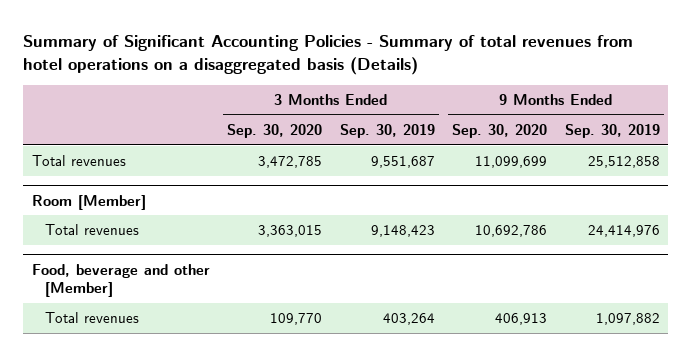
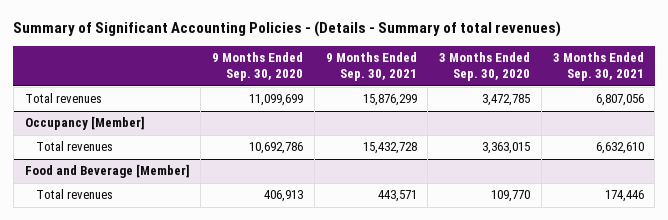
- Summary of Significant Accounting Policies - Summary of total revenues from hotel operations on a disaggregated basis (Details)
+ Summary of Significant Accounting Policies - (Details - Summary of total revenues)
- | 3 Months Ended Sep. 30, 2020 | 3 Months Ended Sep. 30, 2019 | 9 Months Ended Sep. 30, 2020 | 9 Months Ended Sep. 30, 2019
+ | 9 Months Ended Sep. 30, 2020 | 9 Months Ended Sep. 30, 2021 | 3 Months Ended Sep. 30, 2020 | 3 Months Ended Sep. 30, 2021
- Room [Member]
+ Occupancy [Member]
- Food, beverage and other [Member]
+ Food and Beverage [Member]

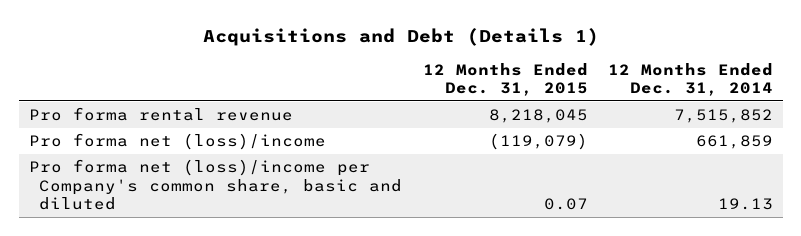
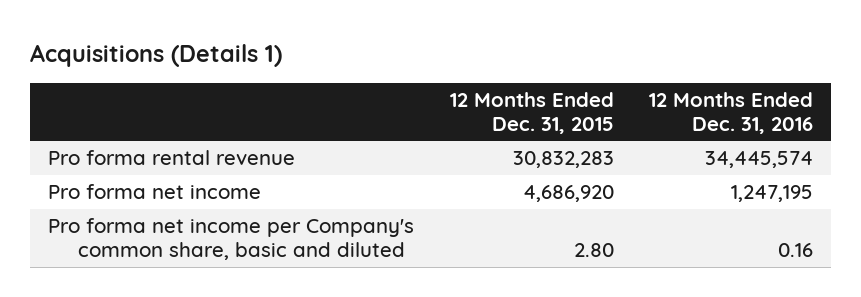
- Acquisitions and Debt (Details 1)
+ Acquisitions (Details 1)
- | 12 Months Ended Dec. 31, 2015 | 12 Months Ended Dec. 31, 2014
+ | 12 Months Ended Dec. 31, 2015 | 12 Months Ended Dec. 31, 2016
- Pro forma rental revenue | 8,218,045 | 7,515,852
- Pro forma net (loss)/income | (119,079) | 661,859
- Pro forma net (loss)/income per Company's common share, basic and diluted | 0.07 | 19.13
+ Pro forma rental revenue | 30,832,283 | 34,445,574
+ Pro forma net income | 4,686,920 | 1,247,195
+ Pro forma net income per Company's common share, basic and diluted | 2.80 | 0.16

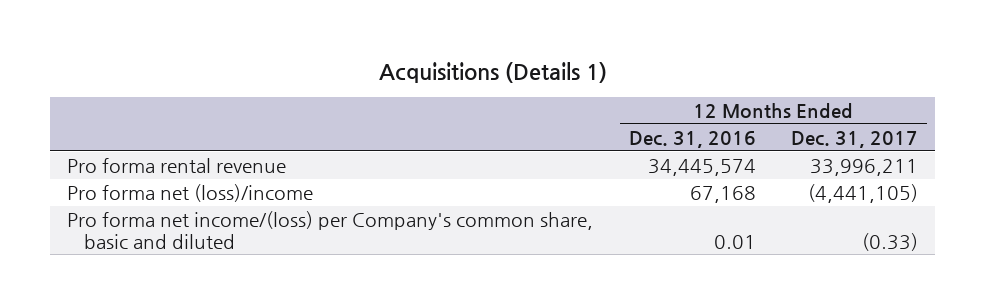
- | 12 Months Ended Dec. 31, 2015 | 12 Months Ended Dec. 31, 2016
+ | 12 Months Ended Dec. 31, 2016 | 12 Months Ended Dec. 31, 2017
- Pro forma net income | 4,686,920 | 1,247,195
- Pro forma net income per Company's common share, basic and diluted | 2.80 | 0.16
+ Pro forma net (loss)/income | 67,168 | (4,441,105)
+ Pro forma net income/(loss) per Company's common share, basic and diluted | 0.01 | (0.33)

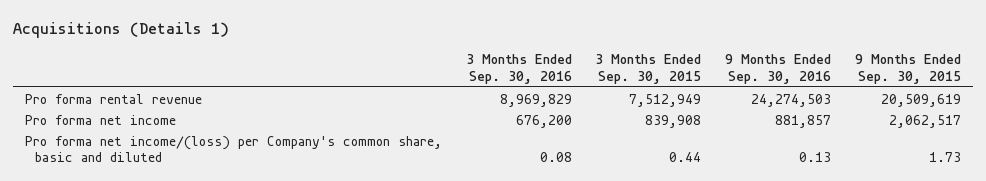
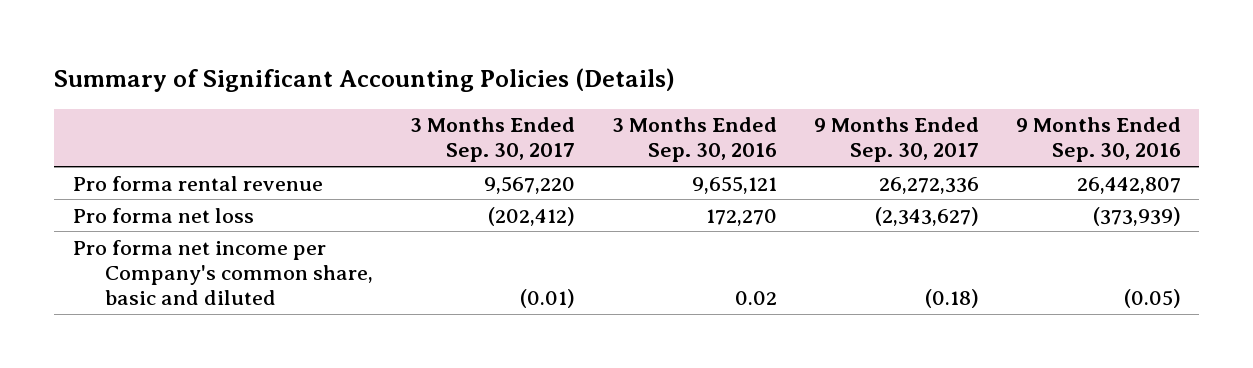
- Acquisitions (Details 1)
+ Summary of Significant Accounting Policies (Details)
- | 3 Months Ended Sep. 30, 2016 | 3 Months Ended Sep. 30, 2015 | 9 Months Ended Sep. 30, 2016 | 9 Months Ended Sep. 30, 2015
+ | 3 Months Ended Sep. 30, 2017 | 3 Months Ended Sep. 30, 2016 | 9 Months Ended Sep. 30, 2017 | 9 Months Ended Sep. 30, 2016
- Pro forma rental revenue | 8,969,829 | 7,512,949 | 24,274,503 | 20,509,619
- Pro forma net income | 676,200 | 839,908 | 881,857 | 2,062,517
- Pro forma net income/(loss) per Company's common share, basic and diluted | 0.08 | 0.44 | 0.13 | 1.73
+ Pro forma rental revenue | 9,567,220 | 9,655,121 | 26,272,336 | 26,442,807
+ Pro forma net loss | (202,412) | 172,270 | (2,343,627) | (373,939)
+ Pro forma net income per Company's common share, basic and diluted | (0.01) | 0.02 | (0.18) | (0.05)

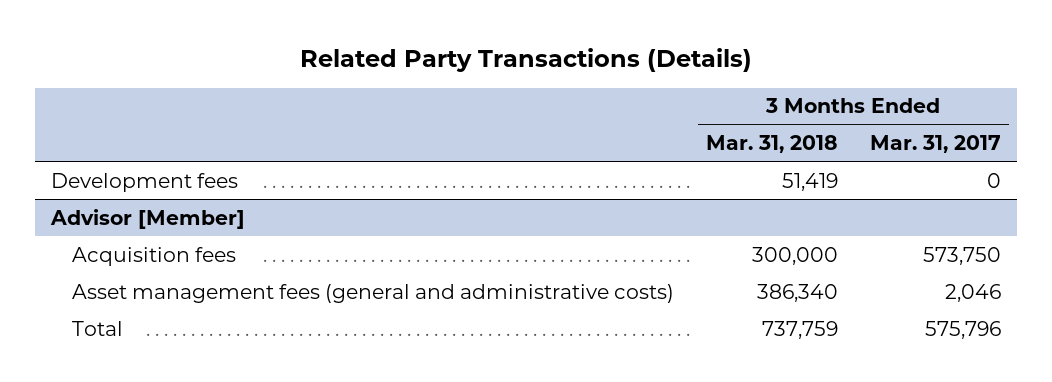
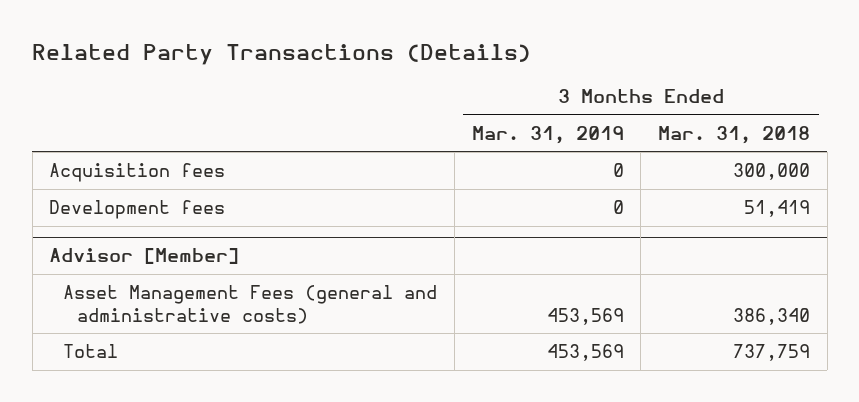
- | 3 Months Ended Mar. 31, 2018 | 3 Months Ended Mar. 31, 2017
+ | 3 Months Ended Mar. 31, 2019 | 3 Months Ended Mar. 31, 2018
+ Acquisition fees | 0 | 300,000
@ Advisor [Member]
- Acquisition fees | 300,000 | 573,750
- Asset management fees (general and administrative costs) | 386,340 | 2,046
+ Asset Management Fees (general and administrative costs) | 453,569 | 386,340

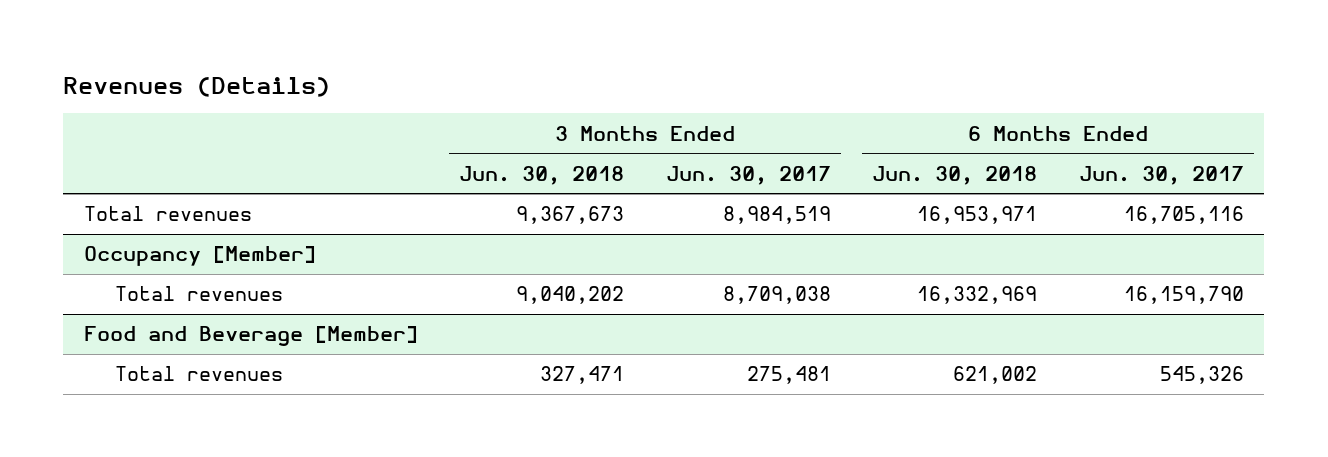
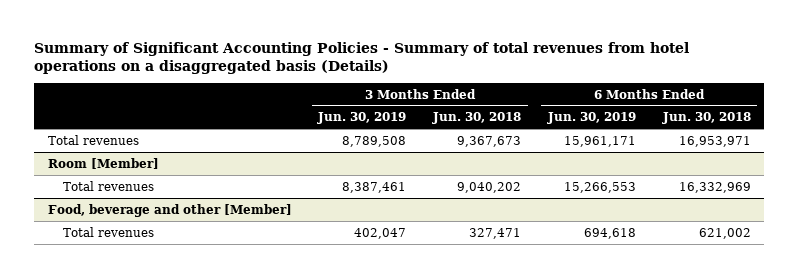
- Revenues (Details)
+ Summary of Significant Accounting Policies - Summary of total revenues from hotel operations on a disaggregated basis (Details)
- | 3 Months Ended Jun. 30, 2018 | 3 Months Ended Jun. 30, 2017 | 6 Months Ended Jun. 30, 2018 | 6 Months Ended Jun. 30, 2017
+ | 3 Months Ended Jun. 30, 2019 | 3 Months Ended Jun. 30, 2018 | 6 Months Ended Jun. 30, 2019 | 6 Months Ended Jun. 30, 2018
- Occupancy [Member]
+ Room [Member]
- Food and Beverage [Member]
+ Food, beverage and other [Member]

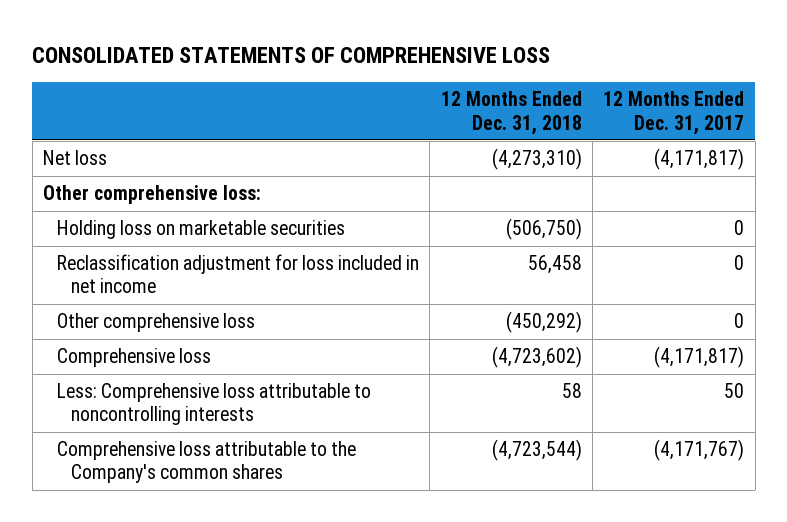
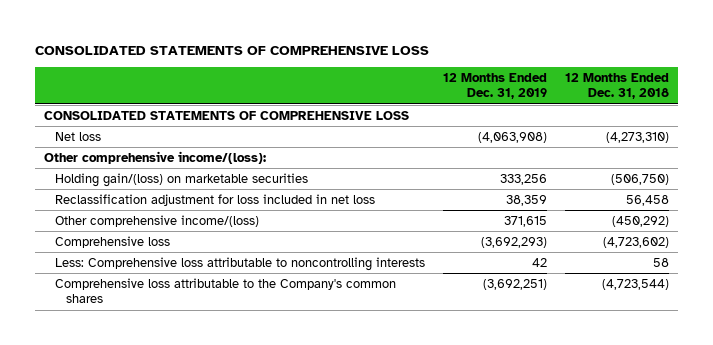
- | 12 Months Ended Dec. 31, 2018 | 12 Months Ended Dec. 31, 2017
+ | 12 Months Ended Dec. 31, 2019 | 12 Months Ended Dec. 31, 2018
+ CONSOLIDATED STATEMENTS OF COMPREHENSIVE LOSS
- Other comprehensive loss:
- Holding loss on marketable securities | (506,750) | 0
- Reclassification adjustment for loss included in net income | 56,458 | 0
- Other comprehensive loss | (450,292) | 0
+ Other comprehensive income/(loss):
+ Holding gain/(loss) on marketable securities | 333,256 | (506,750)
+ Reclassification adjustment for loss included in net loss | 38,359 | 56,458
+ Other comprehensive income/(loss) | 371,615 | (450,292)

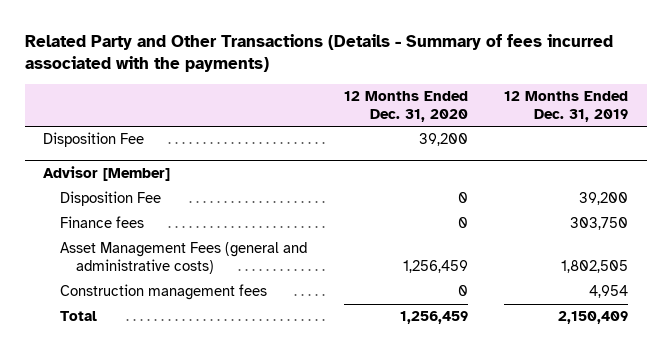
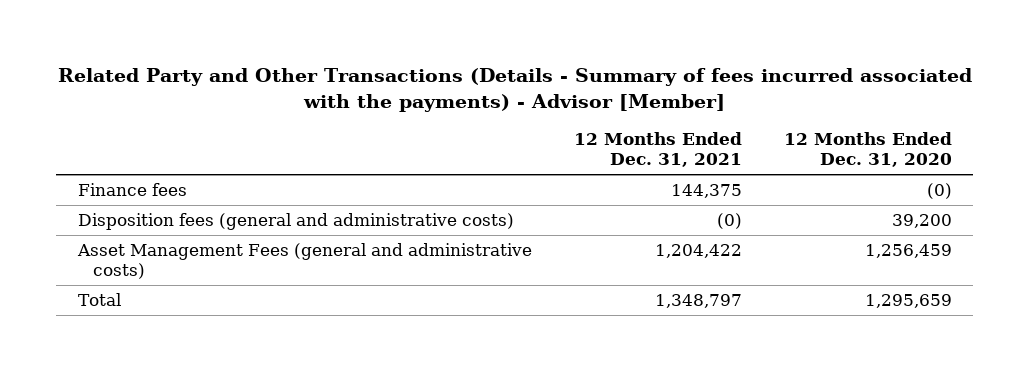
- Related Party and Other Transactions (Details - Summary of fees incurred associated with the payments)
+ Related Party and Other Transactions (Details - Summary of fees incurred associated with the payments) - Advisor [Member]
- | 12 Months Ended Dec. 31, 2020 | 12 Months Ended Dec. 31, 2019
+ | 12 Months Ended Dec. 31, 2021 | 12 Months Ended Dec. 31, 2020
- Disposition Fee | 39,200 |
- Advisor [Member]
- Disposition Fee | 0 | 39,200
- Finance fees | 0 | 303,750
+ Finance fees | 144,375 | (0)
+ Disposition fees (general and administrative costs) | (0) | 39,200
- Construction management fees | 0 | 4,954
- Total | 1,256,459 | 2,150,409
+ Total | 1,348,797 | 1,295,659

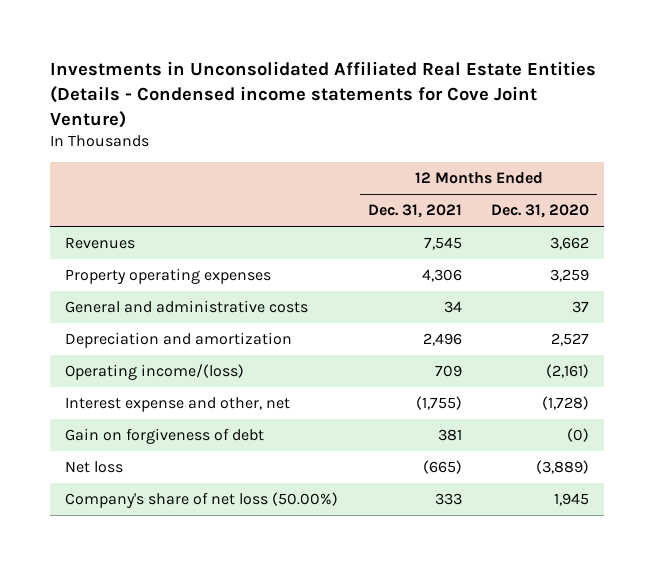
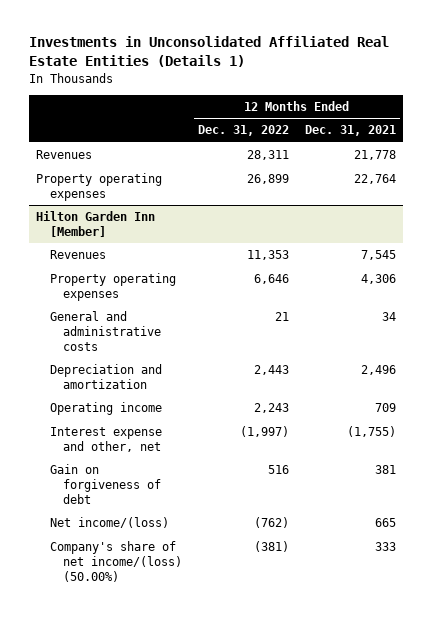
- Investments in Unconsolidated Affiliated Real Estate Entities (Details - Condensed income statements for Cove Joint Venture)
+ Investments in Unconsolidated Affiliated Real Estate Entities (Details 1)
- | 12 Months Ended Dec. 31, 2021 | 12 Months Ended Dec. 31, 2020
+ | 12 Months Ended Dec. 31, 2022 | 12 Months Ended Dec. 31, 2021
+ Revenues | 28,311 | 21,778
+ Property operating expenses | 26,899 | 22,764
+ Hilton Garden Inn [Member]
- Operating income/(loss) | 709 | (2,161)
+ Operating income | 2,243 | 709
- Net loss | (665) | (3,889)
- Company's share of net loss (50.00%) | 333 | 1,945
+ Net income/(loss) | (762) | 665
+ Company's share of net income/(loss) (50.00%) | (381) | 333

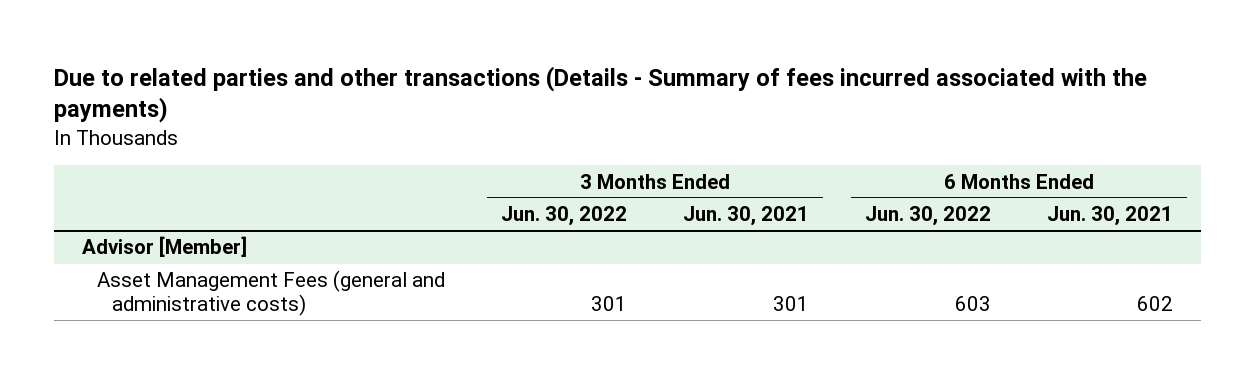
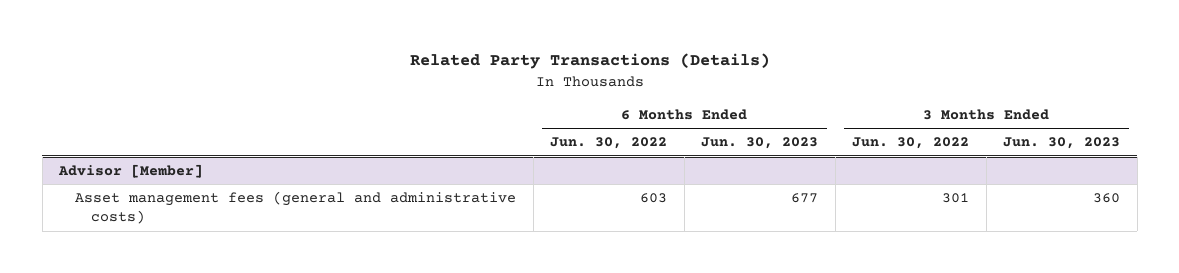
- Due to related parties and other transactions (Details - Summary of fees incurred associated with the payments)
+ Related Party Transactions (Details)
- | 3 Months Ended Jun. 30, 2022 | 3 Months Ended Jun. 30, 2021 | 6 Months Ended Jun. 30, 2022 | 6 Months Ended Jun. 30, 2021
+ | 6 Months Ended Jun. 30, 2022 | 6 Months Ended Jun. 30, 2023 | 3 Months Ended Jun. 30, 2022 | 3 Months Ended Jun. 30, 2023
@ Advisor [Member]
- Asset Management Fees (general and administrative costs) | 301 | 301 | 603 | 602
+ Asset management fees (general and administrative costs) | 603 | 677 | 301 | 360

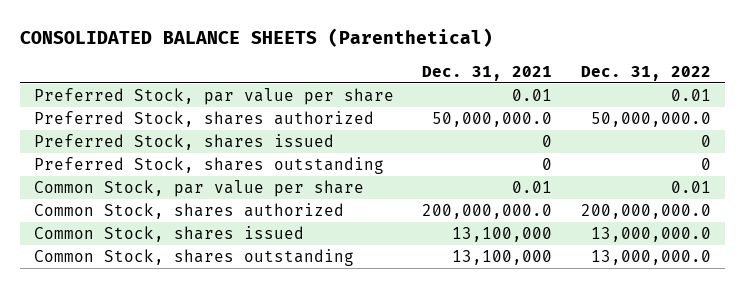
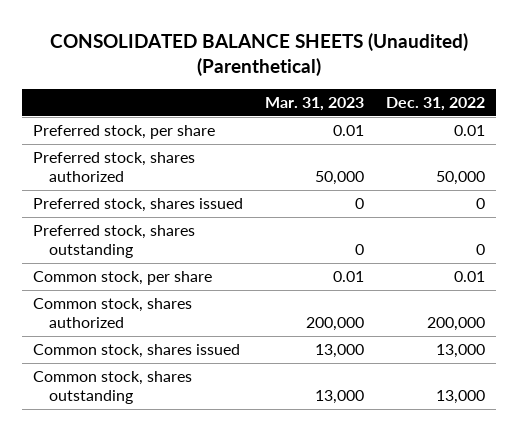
- CONSOLIDATED BALANCE SHEETS (Parenthetical)
+ CONSOLIDATED BALANCE SHEETS (Unaudited) (Parenthetical)
- | Dec. 31, 2021 | Dec. 31, 2022
+ | Mar. 31, 2023 | Dec. 31, 2022
- Preferred Stock, par value per share | 0.01 | 0.01
- Preferred Stock, shares authorized | 50,000,000.0 | 50,000,000.0
- Preferred Stock, shares issued | 0 | 0
- Preferred Stock, shares outstanding | 0 | 0
- Common Stock, par value per share | 0.01 | 0.01
- Common Stock, shares authorized | 200,000,000.0 | 200,000,000.0
- Common Stock, shares issued | 13,100,000 | 13,000,000.0
- Common Stock, shares outstanding | 13,100,000 | 13,000,000.0
+ Preferred stock, per share | 0.01 | 0.01
+ Preferred stock, shares authorized | 50,000 | 50,000
+ Preferred stock, shares issued | 0 | 0
+ Preferred stock, shares outstanding | 0 | 0
+ Common stock, per share | 0.01 | 0.01
+ Common stock, shares authorized | 200,000 | 200,000
+ Common stock, shares issued | 13,000 | 13,000
+ Common stock, shares outstanding | 13,000 | 13,000

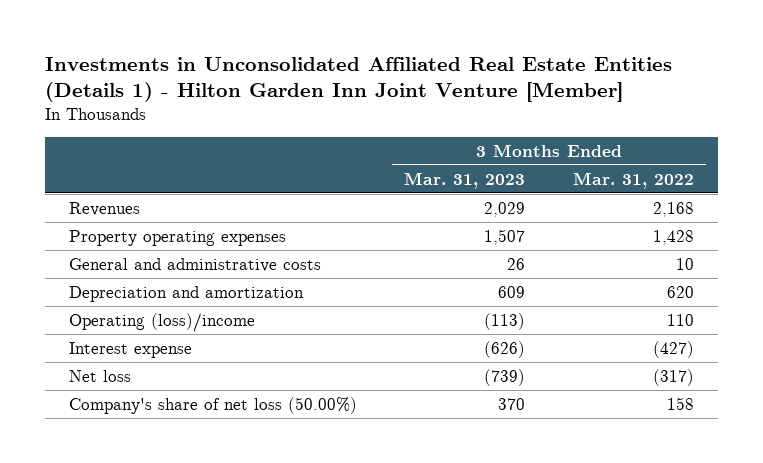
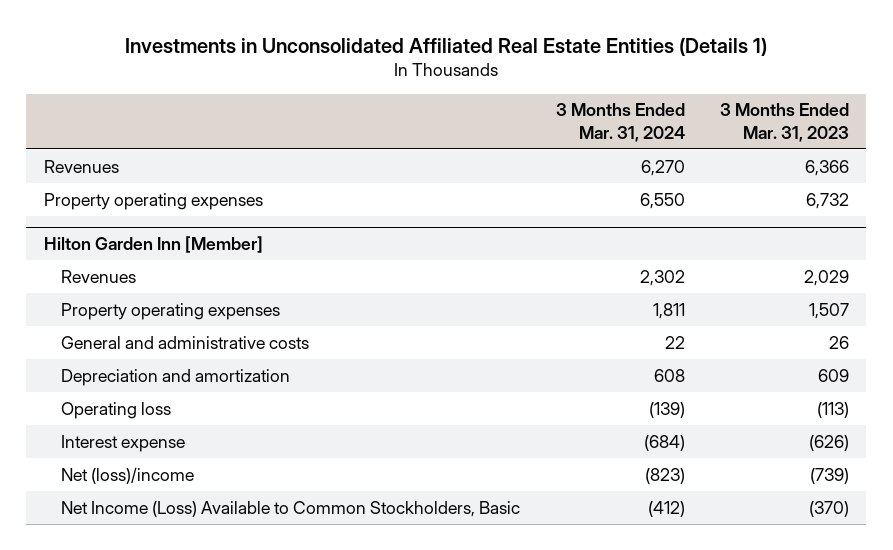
- Investments in Unconsolidated Affiliated Real Estate Entities (Details 1) - Hilton Garden Inn Joint Venture [Member]
+ Investments in Unconsolidated Affiliated Real Estate Entities (Details 1)
- | 3 Months Ended Mar. 31, 2023 | 3 Months Ended Mar. 31, 2022
+ | 3 Months Ended Mar. 31, 2024 | 3 Months Ended Mar. 31, 2023
+ Revenues | 6,270 | 6,366
+ Property operating expenses | 6,550 | 6,732
+ Hilton Garden Inn [Member]
- Operating (loss)/income | (113) | 110
+ Operating loss | (139) | (113)
- Net loss | (739) | (317)
- Company's share of net loss (50.00%) | 370 | 158
+ Net (loss)/income | (823) | (739)
+ Net Income (Loss) Available to Common Stockholders, Basic | (412) | (370)

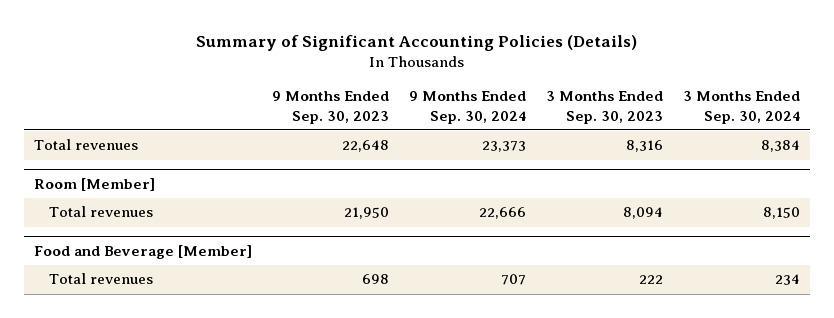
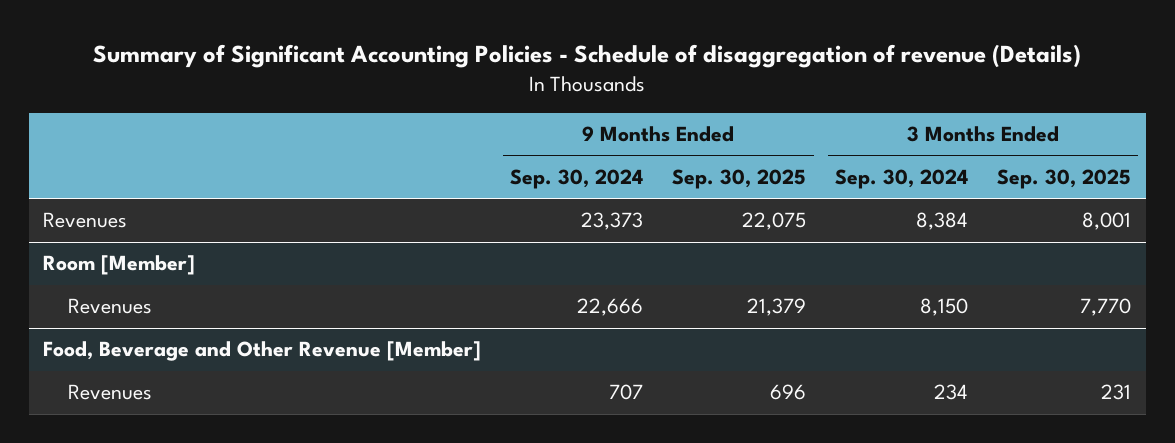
- Summary of Significant Accounting Policies (Details)
+ Summary of Significant Accounting Policies - Schedule of disaggregation of revenue (Details)
- | 9 Months Ended Sep. 30, 2023 | 9 Months Ended Sep. 30, 2024 | 3 Months Ended Sep. 30, 2023 | 3 Months Ended Sep. 30, 2024
+ | 9 Months Ended Sep. 30, 2024 | 9 Months Ended Sep. 30, 2025 | 3 Months Ended Sep. 30, 2024 | 3 Months Ended Sep. 30, 2025
- Total revenues | 22,648 | 23,373 | 8,316 | 8,384
+ Revenues | 23,373 | 22,075 | 8,384 | 8,001
@ Room [Member]
- Total revenues | 21,950 | 22,666 | 8,094 | 8,150
- Food and Beverage [Member]
- Total revenues | 698 | 707 | 222 | 234
@ Room [Member]
+ Revenues | 22,666 | 21,379 | 8,150 | 7,770
+ Food, Beverage and Other Revenue [Member]
+ Revenues | 707 | 696 | 234 | 231

